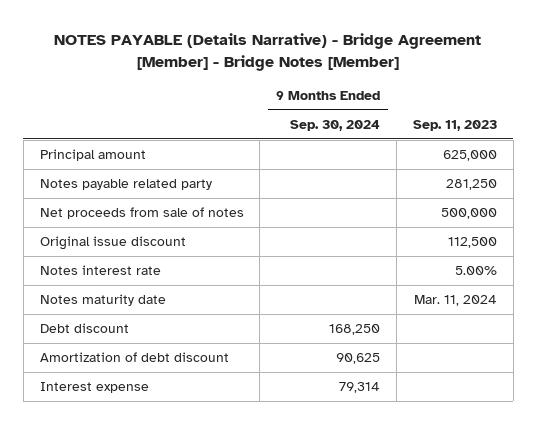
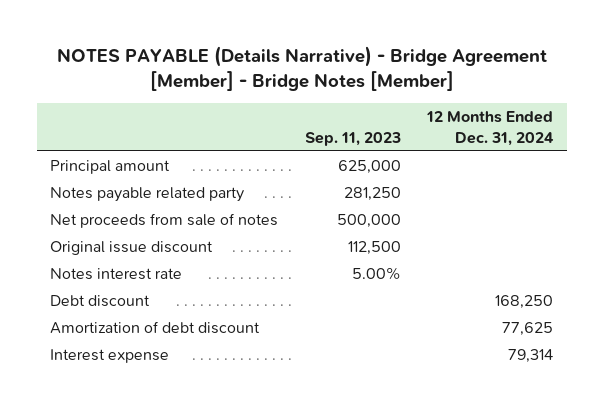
- | 9 Months Ended Sep. 30, 2024 | Sep. 11, 2023
+ | Sep. 11, 2023 | 12 Months Ended Dec. 31, 2024
- Notes maturity date | | Mar. 11, 2024

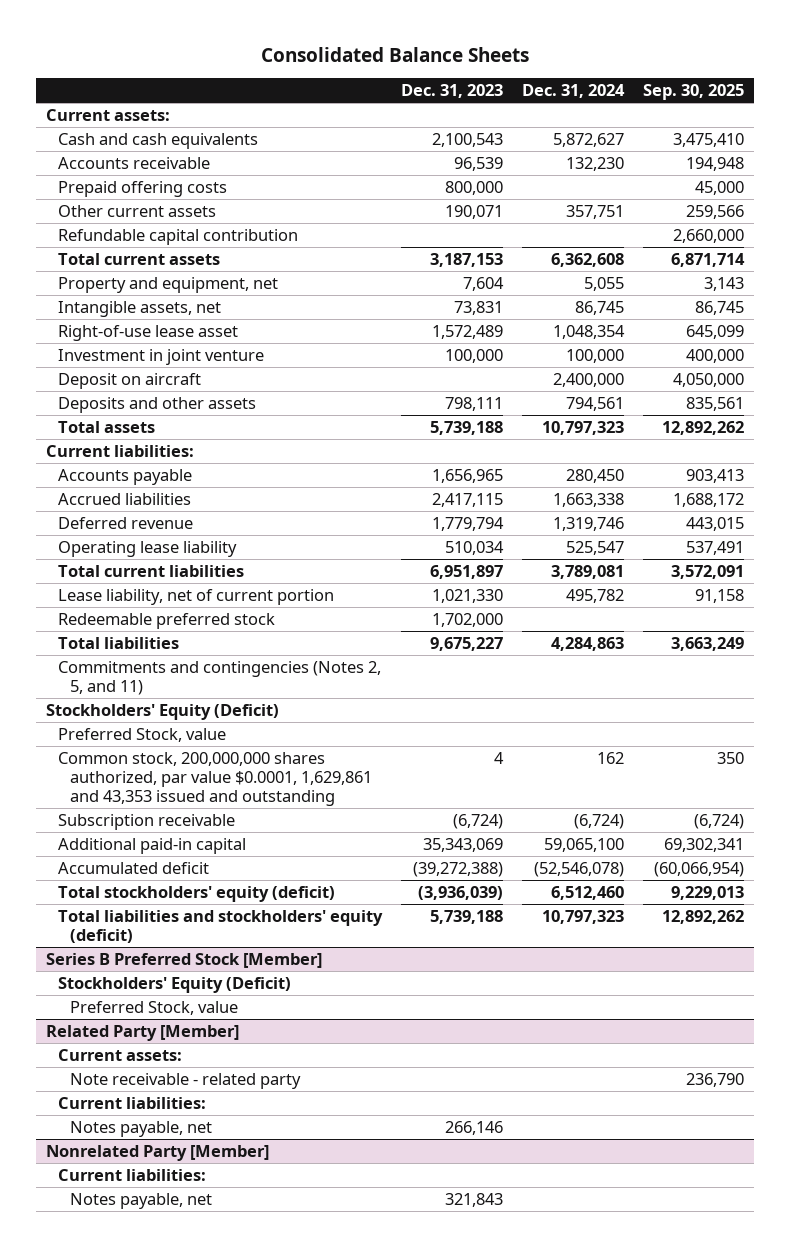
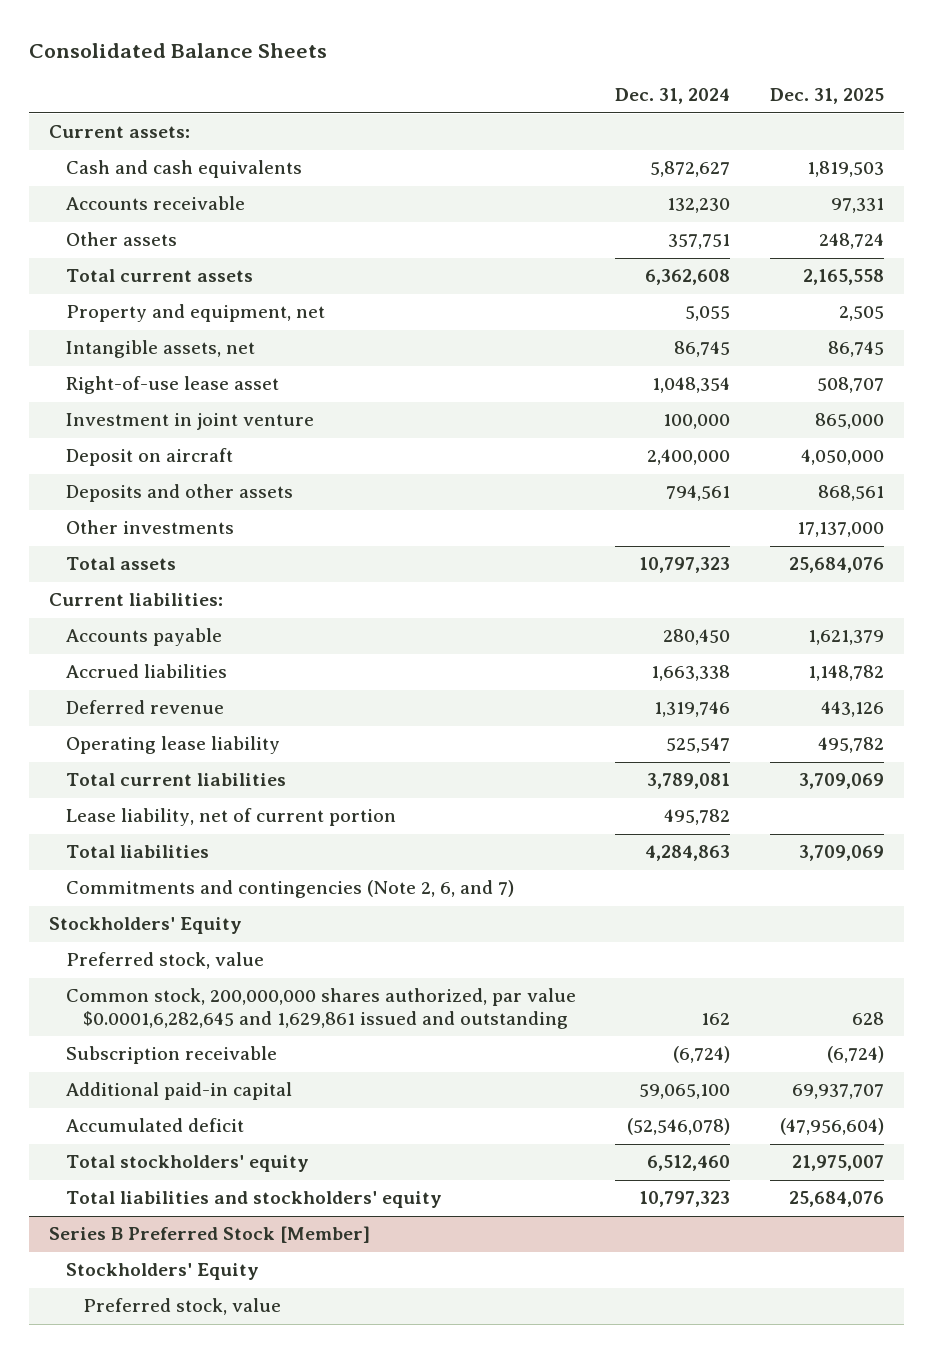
- | Dec. 31, 2023 | Dec. 31, 2024 | Sep. 30, 2025
+ | Dec. 31, 2024 | Dec. 31, 2025
- Prepaid offering costs | 800,000 | | 45,000
- Other current assets | 190,071 | 357,751 | 259,566
- Refundable capital contribution | | | 2,660,000
+ Other assets | 357,751 | 248,724
+ Other investments | | 17,137,000
- Redeemable preferred stock | 1,702,000 | |
- Commitments and contingencies (Notes 2, 5, and 11)
- Stockholders' Equity (Deficit)
- Preferred Stock, value
- Common stock, 200,000,000 shares authorized, par value $0.0001, 1,629,861 and 43,353 issued and outstanding | 4 | 162 | 350
+ Commitments and contingencies (Note 2, 6, and 7)
+ Stockholders' Equity
+ Preferred stock, value
+ Common stock, 200,000,000 shares authorized, par value $0.0001,6,282,645 and 1,629,861 issued and outstanding | 162 | 628
- Total stockholders' equity (deficit) | (3,936,039) | 6,512,460 | 9,229,013
- Total liabilities and stockholders' equity (deficit) | 5,739,188 | 10,797,323 | 12,892,262
+ Total stockholders' equity | 6,512,460 | 21,975,007
+ Total liabilities and stockholders' equity | 10,797,323 | 25,684,076
@ Series B Preferred Stock [Member]
- Stockholders' Equity (Deficit)
- Preferred Stock, value
- Related Party [Member]
- Current assets:
- Note receivable - related party | | | 236,790
- Current liabilities:
- Notes payable, net | 266,146 | |
- Nonrelated Party [Member]
- Current liabilities:
- Notes payable, net | 321,843 | |
@ Series B Preferred Stock [Member]
+ Stockholders' Equity
+ Preferred stock, value

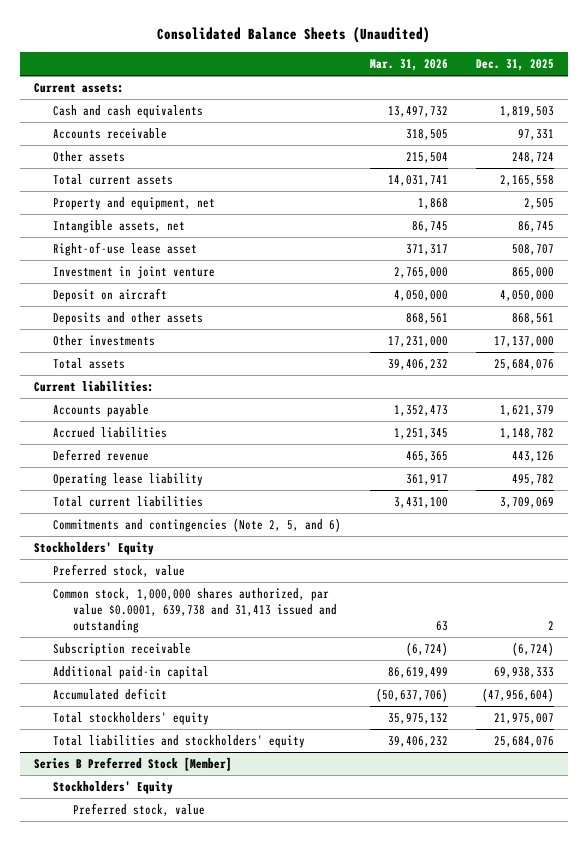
- Consolidated Balance Sheets
+ Consolidated Balance Sheets (Unaudited)
- | Dec. 31, 2024 | Dec. 31, 2025
+ | Mar. 31, 2026 | Dec. 31, 2025
- Lease liability, net of current portion | 495,782 |
- Total liabilities | 4,284,863 | 3,709,069
- Commitments and contingencies (Note 2, 6, and 7)
+ Commitments and contingencies (Note 2, 5, and 6)
- Common stock, 200,000,000 shares authorized, par value $0.0001,6,282,645 and 1,629,861 issued and outstanding | 162 | 628
+ Common stock, 1,000,000 shares authorized, par value $0.0001, 639,738 and 31,413 issued and outstanding | 63 | 2
- Additional paid-in capital | 59,065,100 | 69,937,707
+ Additional paid-in capital | 86,619,499 | 69,938,333

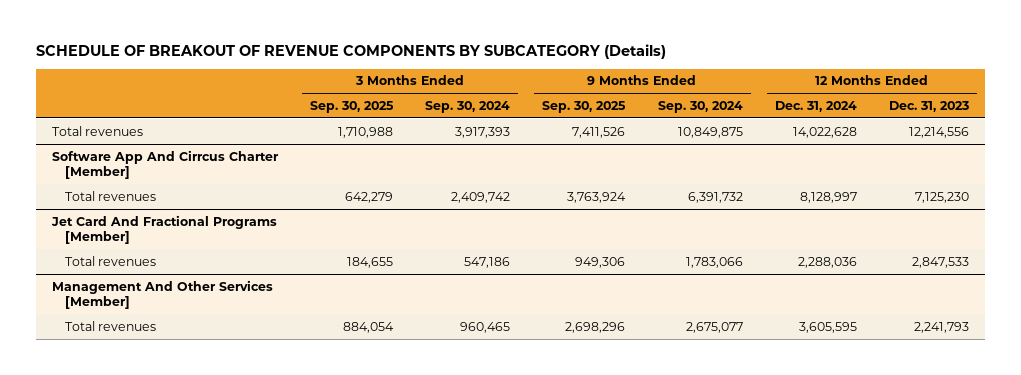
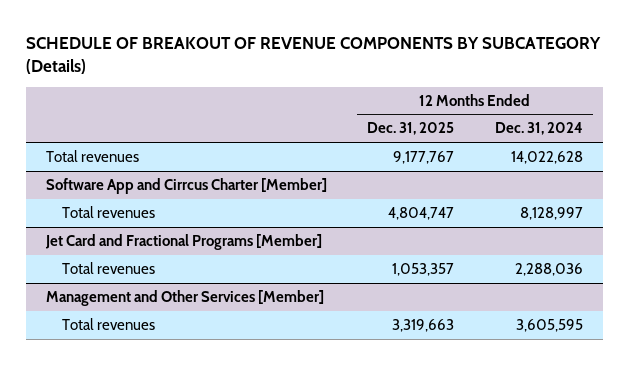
- | 3 Months Ended Sep. 30, 2025 | 3 Months Ended Sep. 30, 2024 | 9 Months Ended Sep. 30, 2025 | 9 Months Ended Sep. 30, 2024 | 12 Months Ended Dec. 31, 2024 | 12 Months Ended Dec. 31, 2023
+ | 12 Months Ended Dec. 31, 2025 | 12 Months Ended Dec. 31, 2024
- Software App And Cirrcus Charter [Member]
+ Software App and Cirrcus Charter [Member]
- Jet Card And Fractional Programs [Member]
+ Jet Card and Fractional Programs [Member]
- Management And Other Services [Member]
+ Management and Other Services [Member]

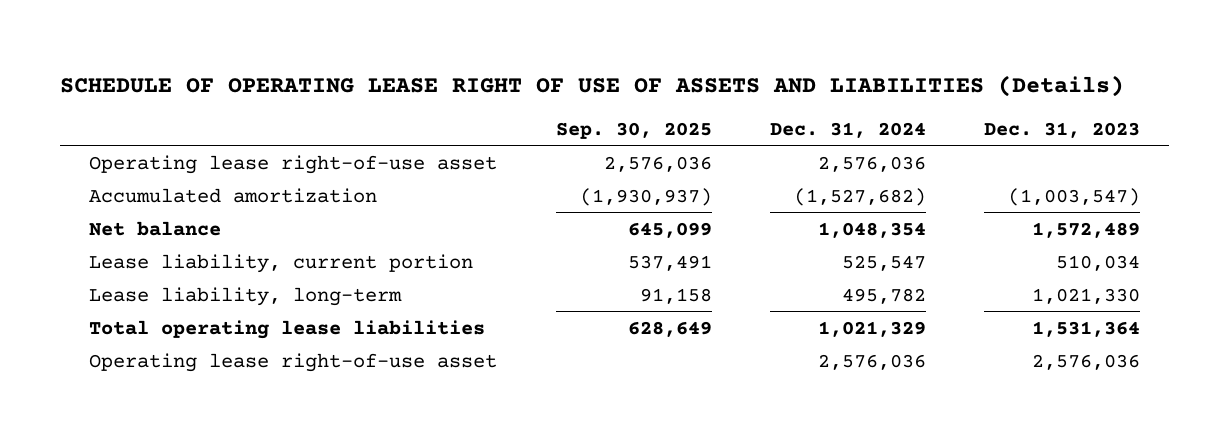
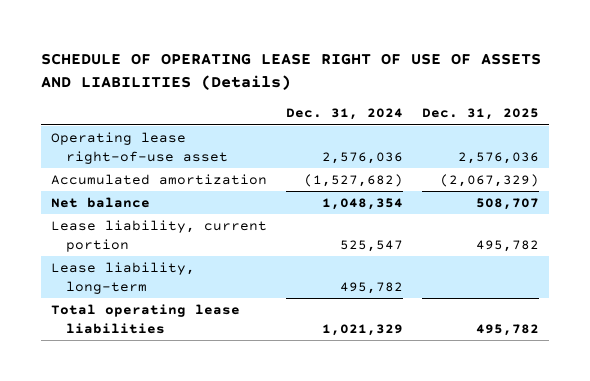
- | Sep. 30, 2025 | Dec. 31, 2024 | Dec. 31, 2023
+ | Dec. 31, 2024 | Dec. 31, 2025
- Operating lease right-of-use asset | | 2,576,036 | 2,576,036

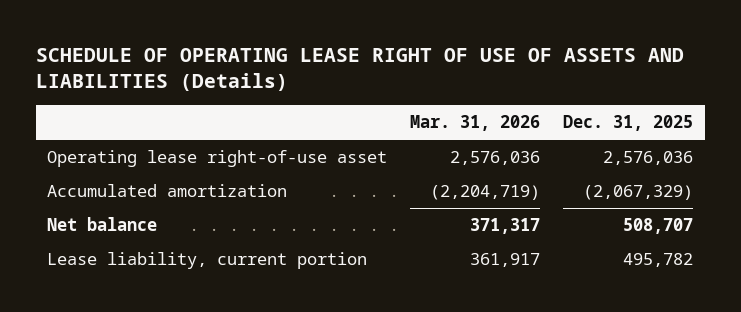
- | Dec. 31, 2024 | Dec. 31, 2025
+ | Mar. 31, 2026 | Dec. 31, 2025
- Lease liability, long-term | 495,782 |
- Total operating lease liabilities | 1,021,329 | 495,782

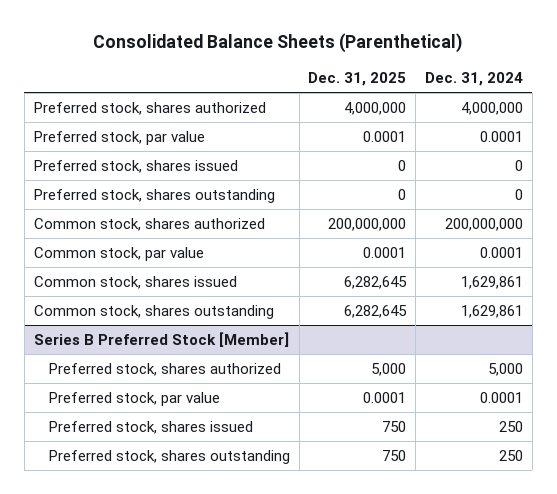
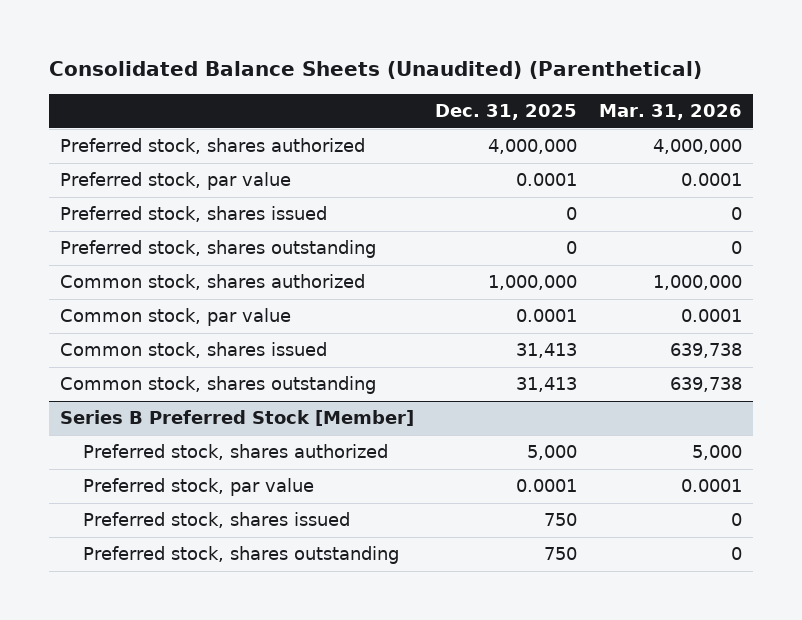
- Consolidated Balance Sheets (Parenthetical)
+ Consolidated Balance Sheets (Unaudited) (Parenthetical)
- | Dec. 31, 2025 | Dec. 31, 2024
+ | Dec. 31, 2025 | Mar. 31, 2026
- Common stock, shares authorized | 200,000,000 | 200,000,000
+ Common stock, shares authorized | 1,000,000 | 1,000,000
- Common stock, shares issued | 6,282,645 | 1,629,861
- Common stock, shares outstanding | 6,282,645 | 1,629,861
+ Common stock, shares issued | 31,413 | 639,738
+ Common stock, shares outstanding | 31,413 | 639,738

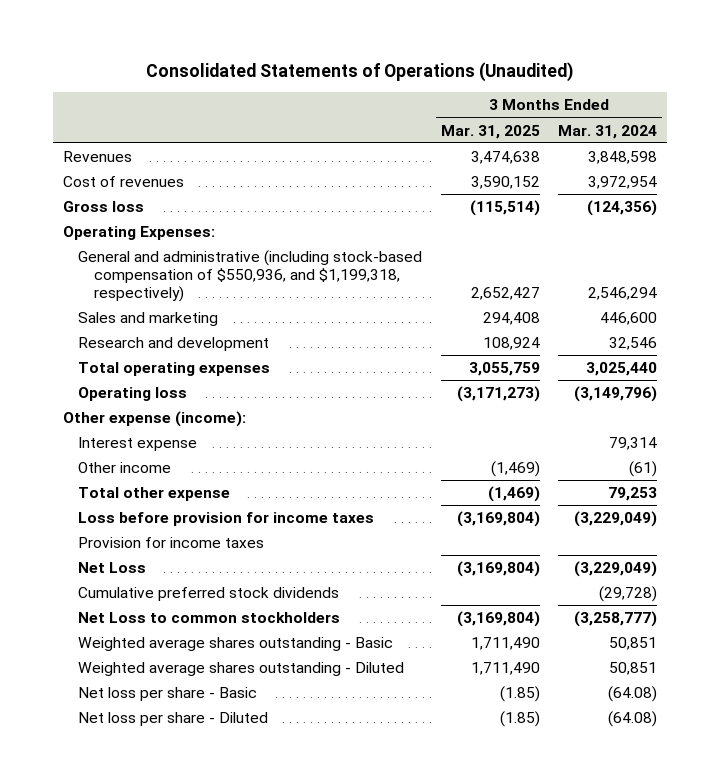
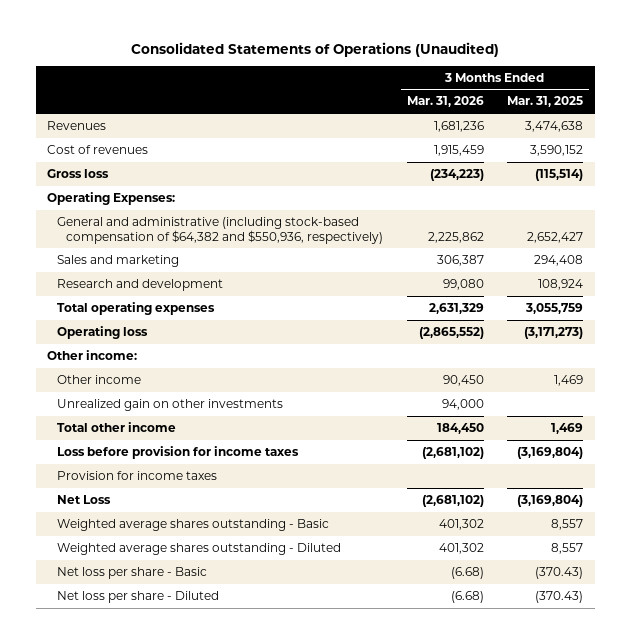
- | 3 Months Ended Mar. 31, 2025 | 3 Months Ended Mar. 31, 2024
+ | 3 Months Ended Mar. 31, 2026 | 3 Months Ended Mar. 31, 2025
- General and administrative (including stock-based compensation of $550,936, and $1,199,318, respectively) | 2,652,427 | 2,546,294
+ General and administrative (including stock-based compensation of $64,382 and $550,936, respectively) | 2,225,862 | 2,652,427
- Other expense (income):
- Interest expense | | 79,314
- Other income | (1,469) | (61)
- Total other expense | (1,469) | 79,253
+ Other income:
+ Other income | 90,450 | 1,469
+ Unrealized gain on other investments | 94,000 |
+ Total other income | 184,450 | 1,469
- Cumulative preferred stock dividends | | (29,728)
- Net Loss to common stockholders | (3,169,804) | (3,258,777)
- Weighted average shares outstanding - Basic | 1,711,490 | 50,851
- Weighted average shares outstanding - Diluted | 1,711,490 | 50,851
- Net loss per share - Basic | (1.85) | (64.08)
- Net loss per share - Diluted | (1.85) | (64.08)
+ Weighted average shares outstanding - Basic | 401,302 | 8,557
+ Weighted average shares outstanding - Diluted | 401,302 | 8,557
+ Net loss per share - Basic | (6.68) | (370.43)
+ Net loss per share - Diluted | (6.68) | (370.43)

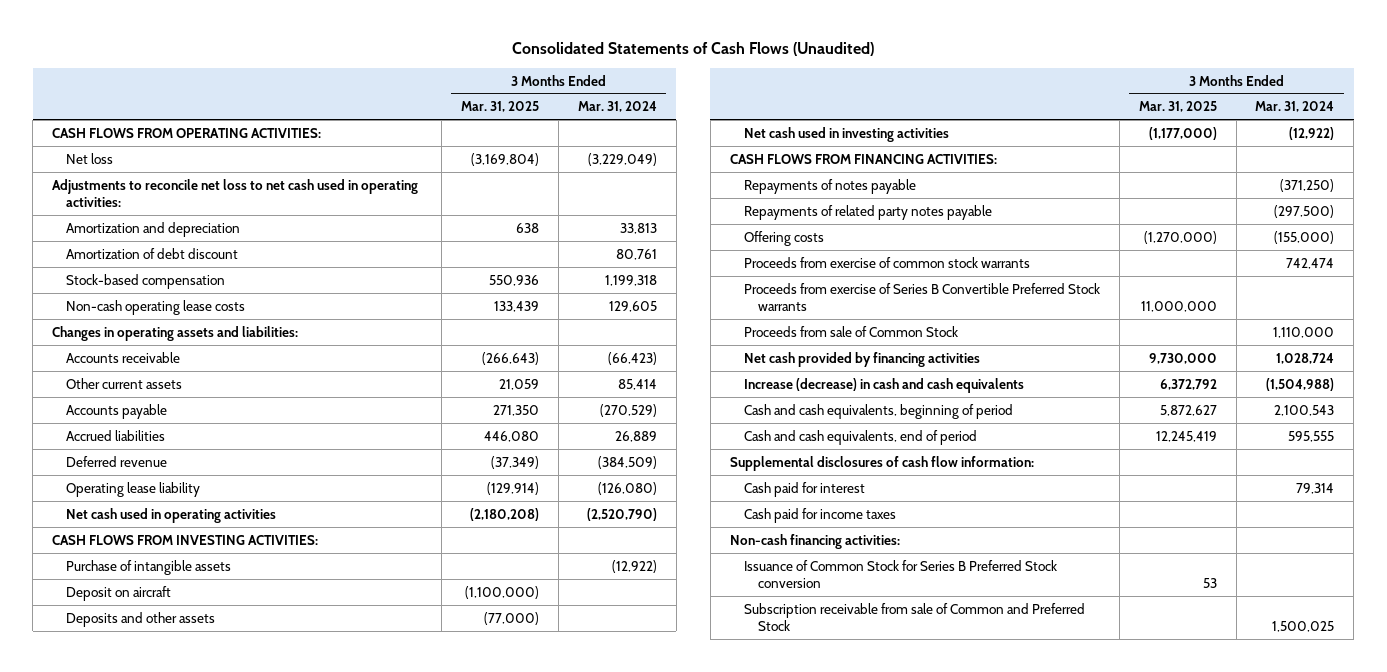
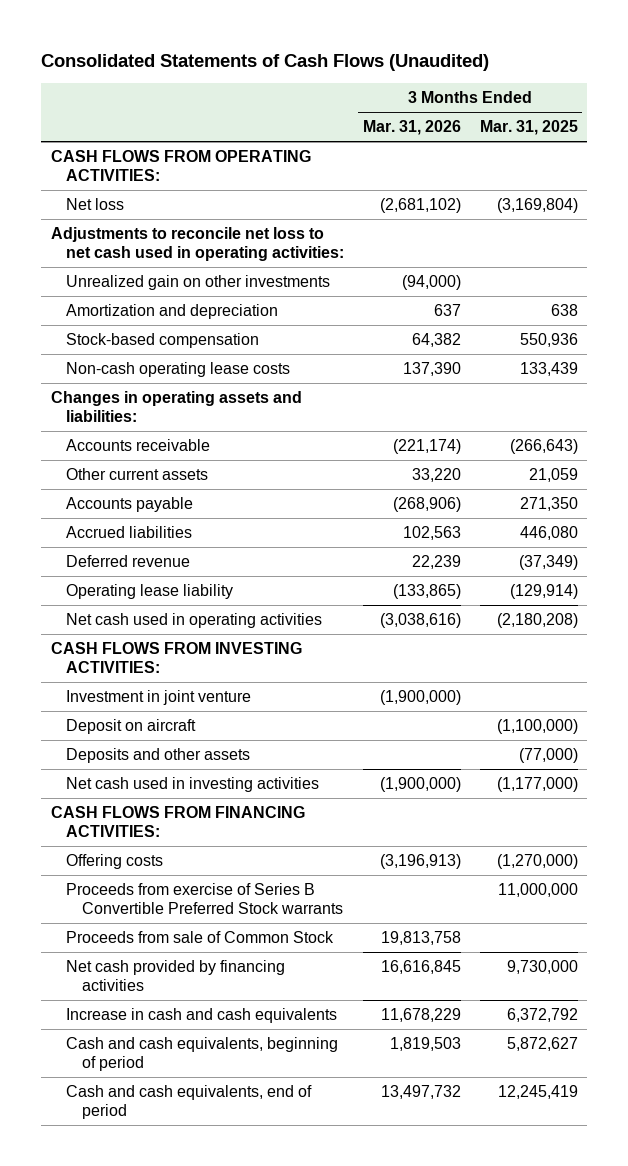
- | 3 Months Ended Mar. 31, 2025 | 3 Months Ended Mar. 31, 2024
+ | 3 Months Ended Mar. 31, 2026 | 3 Months Ended Mar. 31, 2025
+ Unrealized gain on other investments | (94,000) |
- Amortization of debt discount | | 80,761
- Purchase of intangible assets | | (12,922)
+ Investment in joint venture | (1,900,000) |
- Repayments of notes payable | | (371,250)
- Repayments of related party notes payable | | (297,500)
- Proceeds from exercise of common stock warrants | | 742,474
- Increase (decrease) in cash and cash equivalents | 6,372,792 | (1,504,988)
+ Increase in cash and cash equivalents | 11,678,229 | 6,372,792
- Supplemental disclosures of cash flow information:
- Cash paid for interest | | 79,314
- Cash paid for income taxes
- Non-cash financing activities:
- Issuance of Common Stock for Series B Preferred Stock conversion | 53 |
- Subscription receivable from sale of Common and Preferred Stock | | 1,500,025

